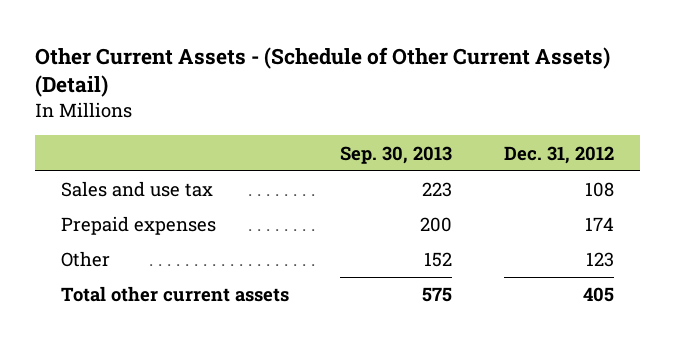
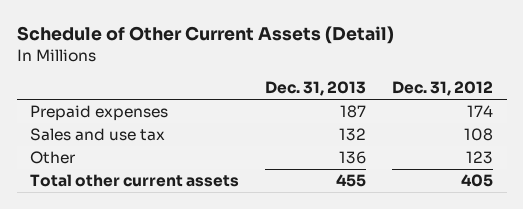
- Other Current Assets - (Schedule of Other Current Assets) (Detail)
+ Schedule of Other Current Assets (Detail)
- | Sep. 30, 2013 | Dec. 31, 2012
+ | Dec. 31, 2013 | Dec. 31, 2012
moved down: Sales and use tax | 132 | 108

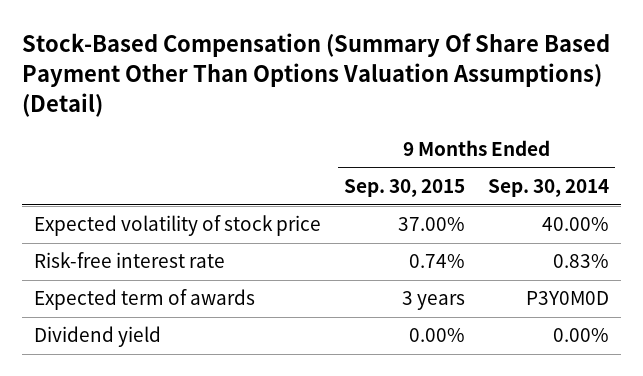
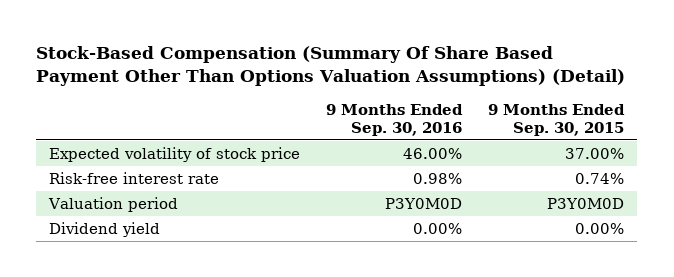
- | 9 Months Ended Sep. 30, 2015 | 9 Months Ended Sep. 30, 2014
+ | 9 Months Ended Sep. 30, 2016 | 9 Months Ended Sep. 30, 2015
- Expected term of awards | 3 years | P3Y0M0D
+ Valuation period | P3Y0M0D | P3Y0M0D

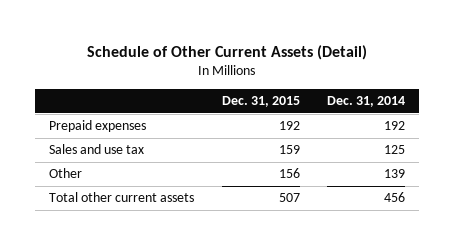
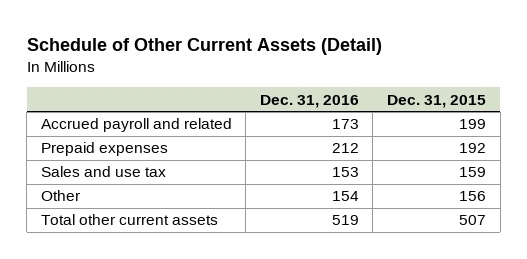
- | Dec. 31, 2015 | Dec. 31, 2014
+ | Dec. 31, 2016 | Dec. 31, 2015
+ Accrued payroll and related | 173 | 199

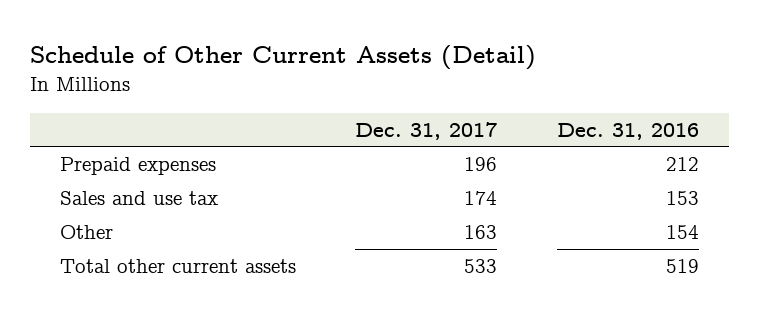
- | Dec. 31, 2016 | Dec. 31, 2015
+ | Dec. 31, 2017 | Dec. 31, 2016
- Accrued payroll and related | 173 | 199

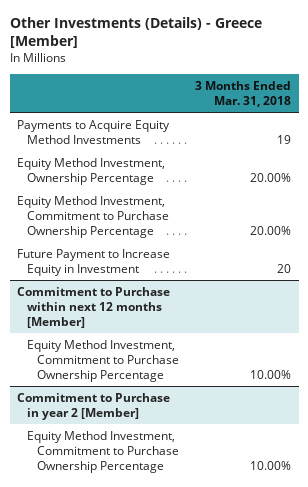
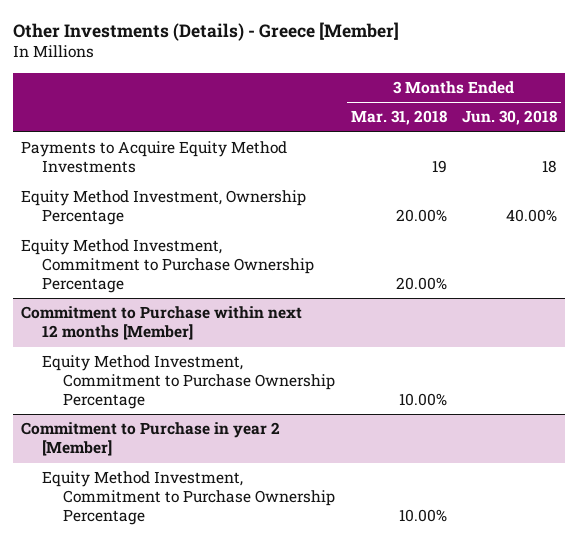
- | 3 Months Ended Mar. 31, 2018
+ | 3 Months Ended Mar. 31, 2018 | 3 Months Ended Jun. 30, 2018
- Future Payment to Increase Equity in Investment | 20

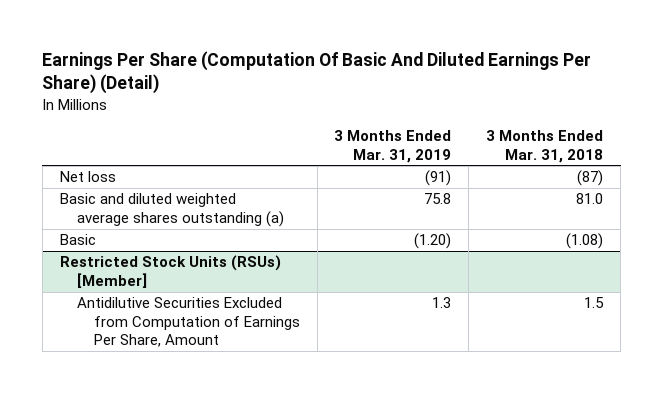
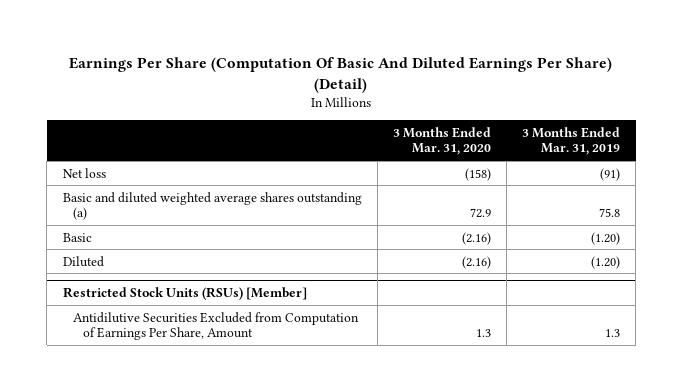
- | 3 Months Ended Mar. 31, 2019 | 3 Months Ended Mar. 31, 2018
+ | 3 Months Ended Mar. 31, 2020 | 3 Months Ended Mar. 31, 2019
+ Diluted | (2.16) | (1.20)

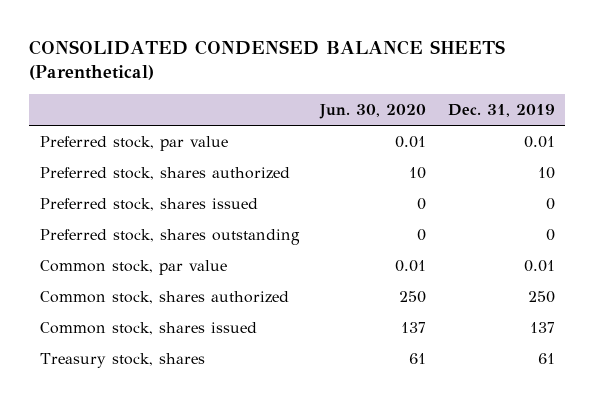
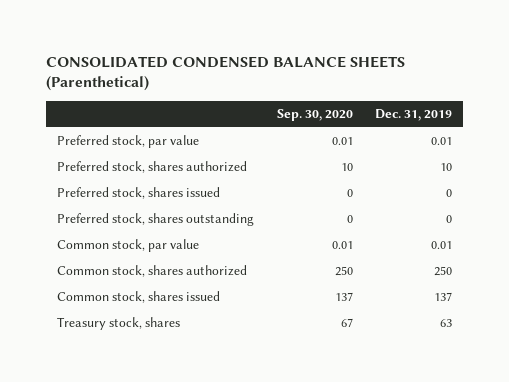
- | Jun. 30, 2020 | Dec. 31, 2019
+ | Sep. 30, 2020 | Dec. 31, 2019
- Treasury stock, shares | 61 | 61
+ Treasury stock, shares | 67 | 63

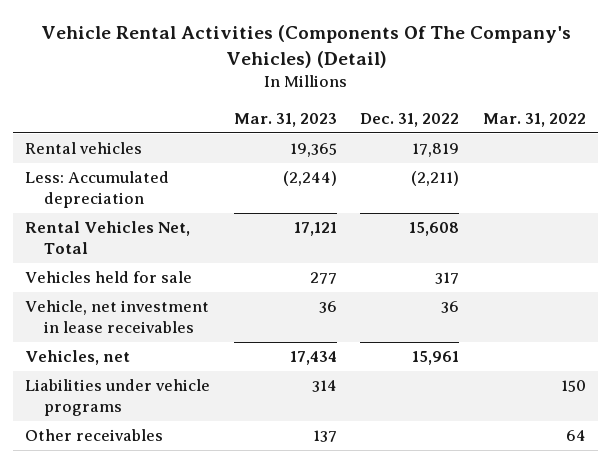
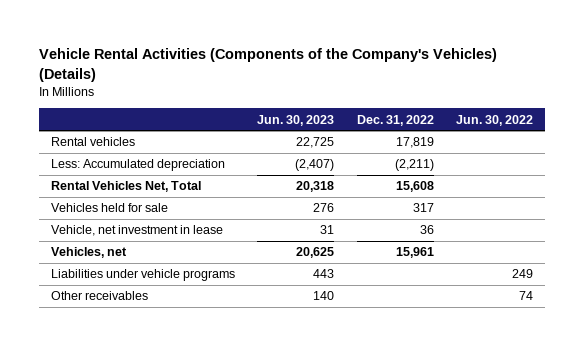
- Vehicle Rental Activities (Components Of The Company's Vehicles) (Detail)
+ Vehicle Rental Activities (Components of the Company's Vehicles) (Details)
- | Mar. 31, 2023 | Dec. 31, 2022 | Mar. 31, 2022
+ | Jun. 30, 2023 | Dec. 31, 2022 | Jun. 30, 2022
- Vehicle, net investment in lease receivables | 36 | 36 |
+ Vehicle, net investment in lease | 31 | 36 |

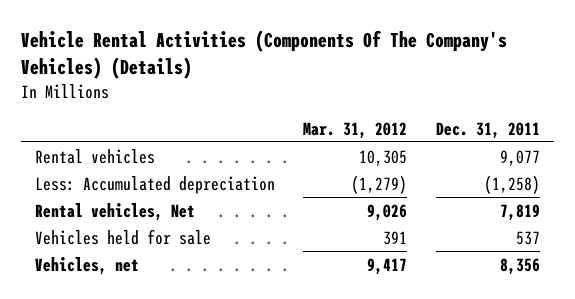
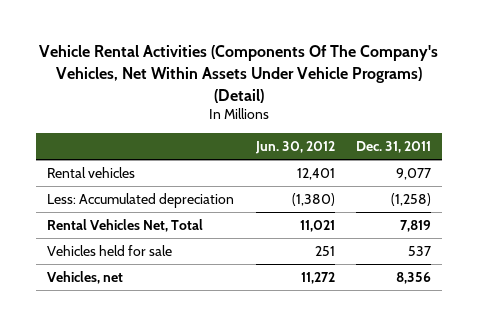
- Vehicle Rental Activities (Components Of The Company's Vehicles) (Details)
+ Vehicle Rental Activities (Components Of The Company's Vehicles, Net Within Assets Under Vehicle Programs) (Detail)
- | Mar. 31, 2012 | Dec. 31, 2011
+ | Jun. 30, 2012 | Dec. 31, 2011
- Rental vehicles, Net | 9,026 | 7,819
+ Rental Vehicles Net, Total | 11,021 | 7,819

